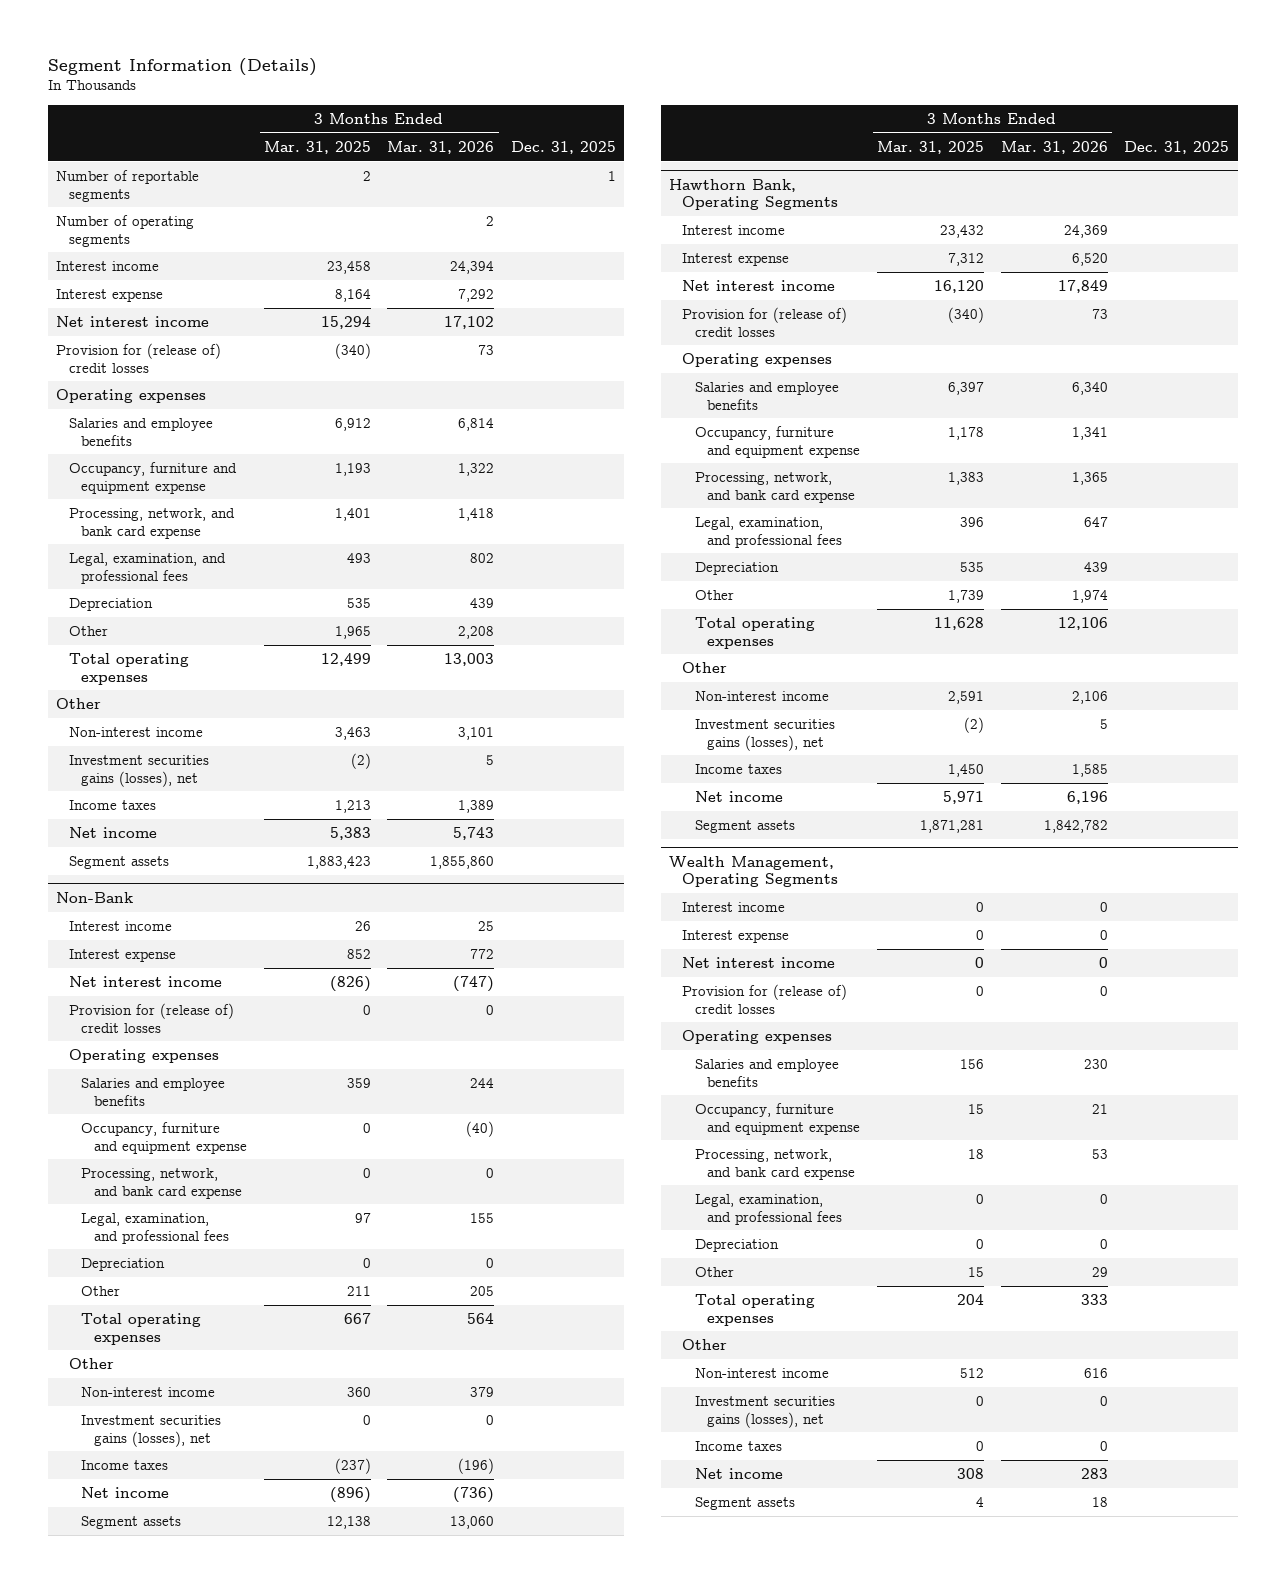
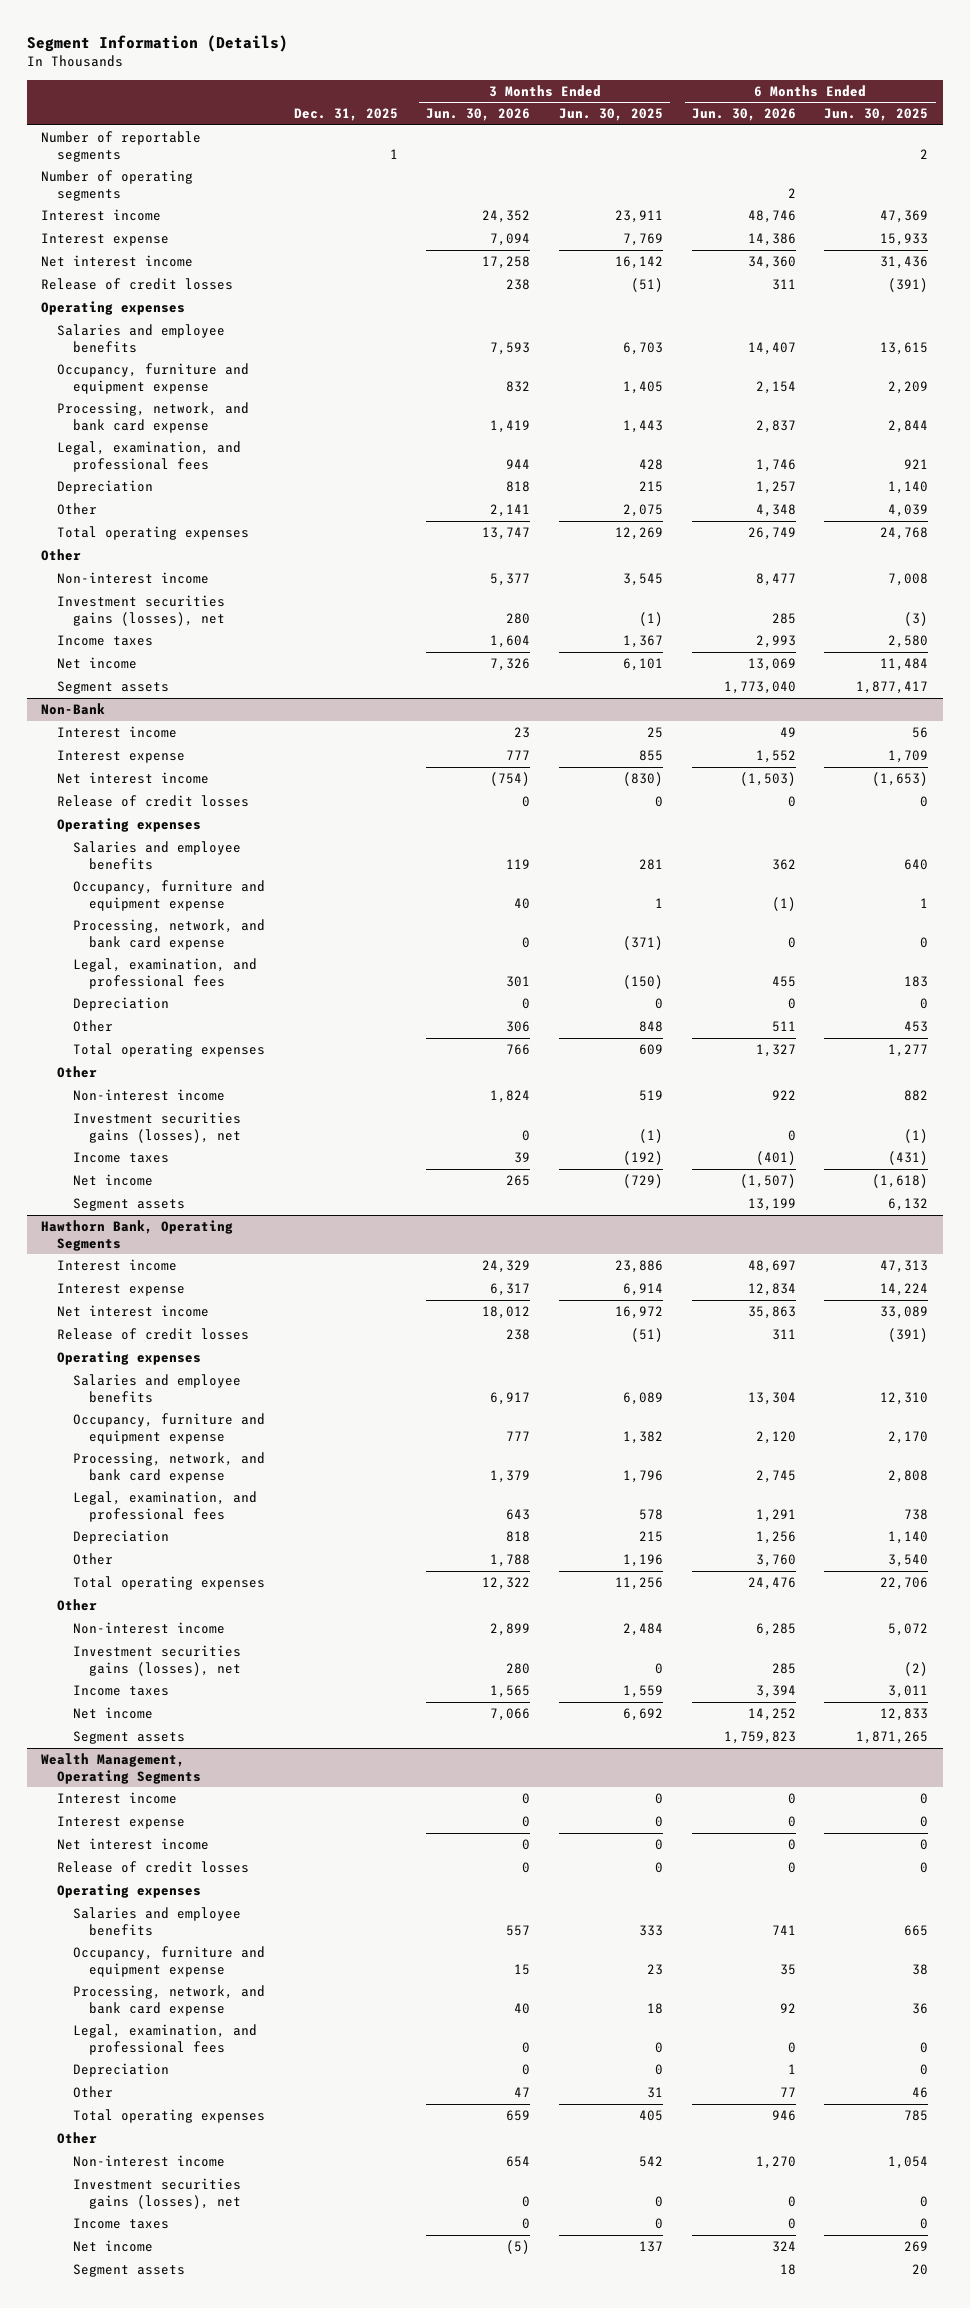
- | 3 Months Ended Mar. 31, 2025 | 3 Months Ended Mar. 31, 2026 | Dec. 31, 2025
+ | Dec. 31, 2025 | 3 Months Ended Jun. 30, 2026 | 3 Months Ended Jun. 30, 2025 | 6 Months Ended Jun. 30, 2026 | 6 Months Ended Jun. 30, 2025
- Provision for (release of) credit losses | (340) | 73 |
+ Release of credit losses | | 238 | (51) | 311 | (391)
@ Non-Bank
- Provision for (release of) credit losses | 0 | 0 |
+ Release of credit losses | | 0 | 0 | 0 | 0
@ Hawthorn Bank, Operating Segments
- Provision for (release of) credit losses | (340) | 73 |
+ Release of credit losses | | 238 | (51) | 311 | (391)
@ Wealth Management, Operating Segments
- Provision for (release of) credit losses | 0 | 0 |
+ Release of credit losses | | 0 | 0 | 0 | 0

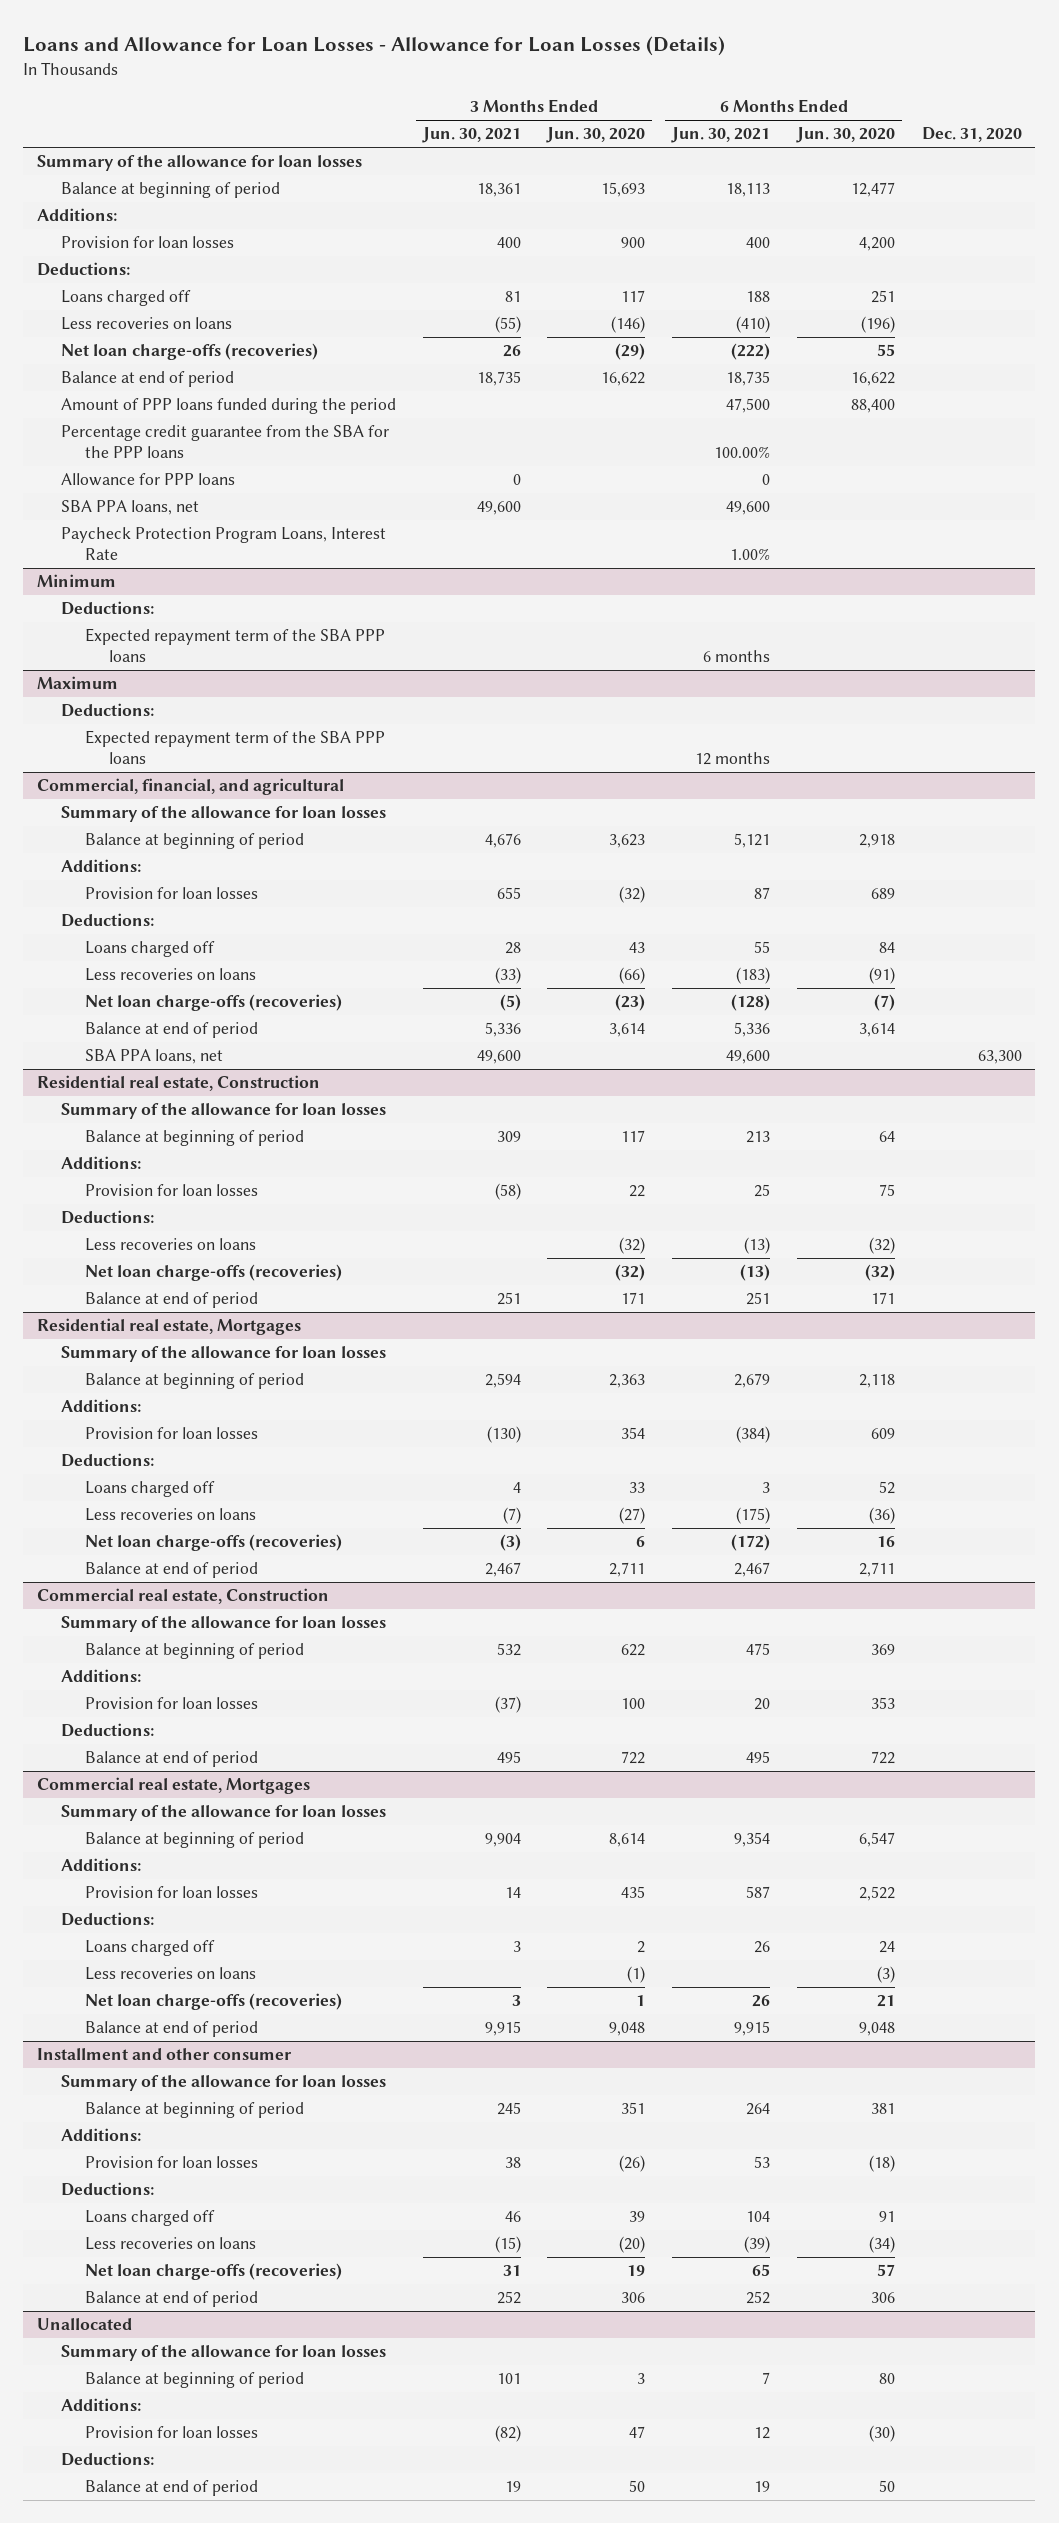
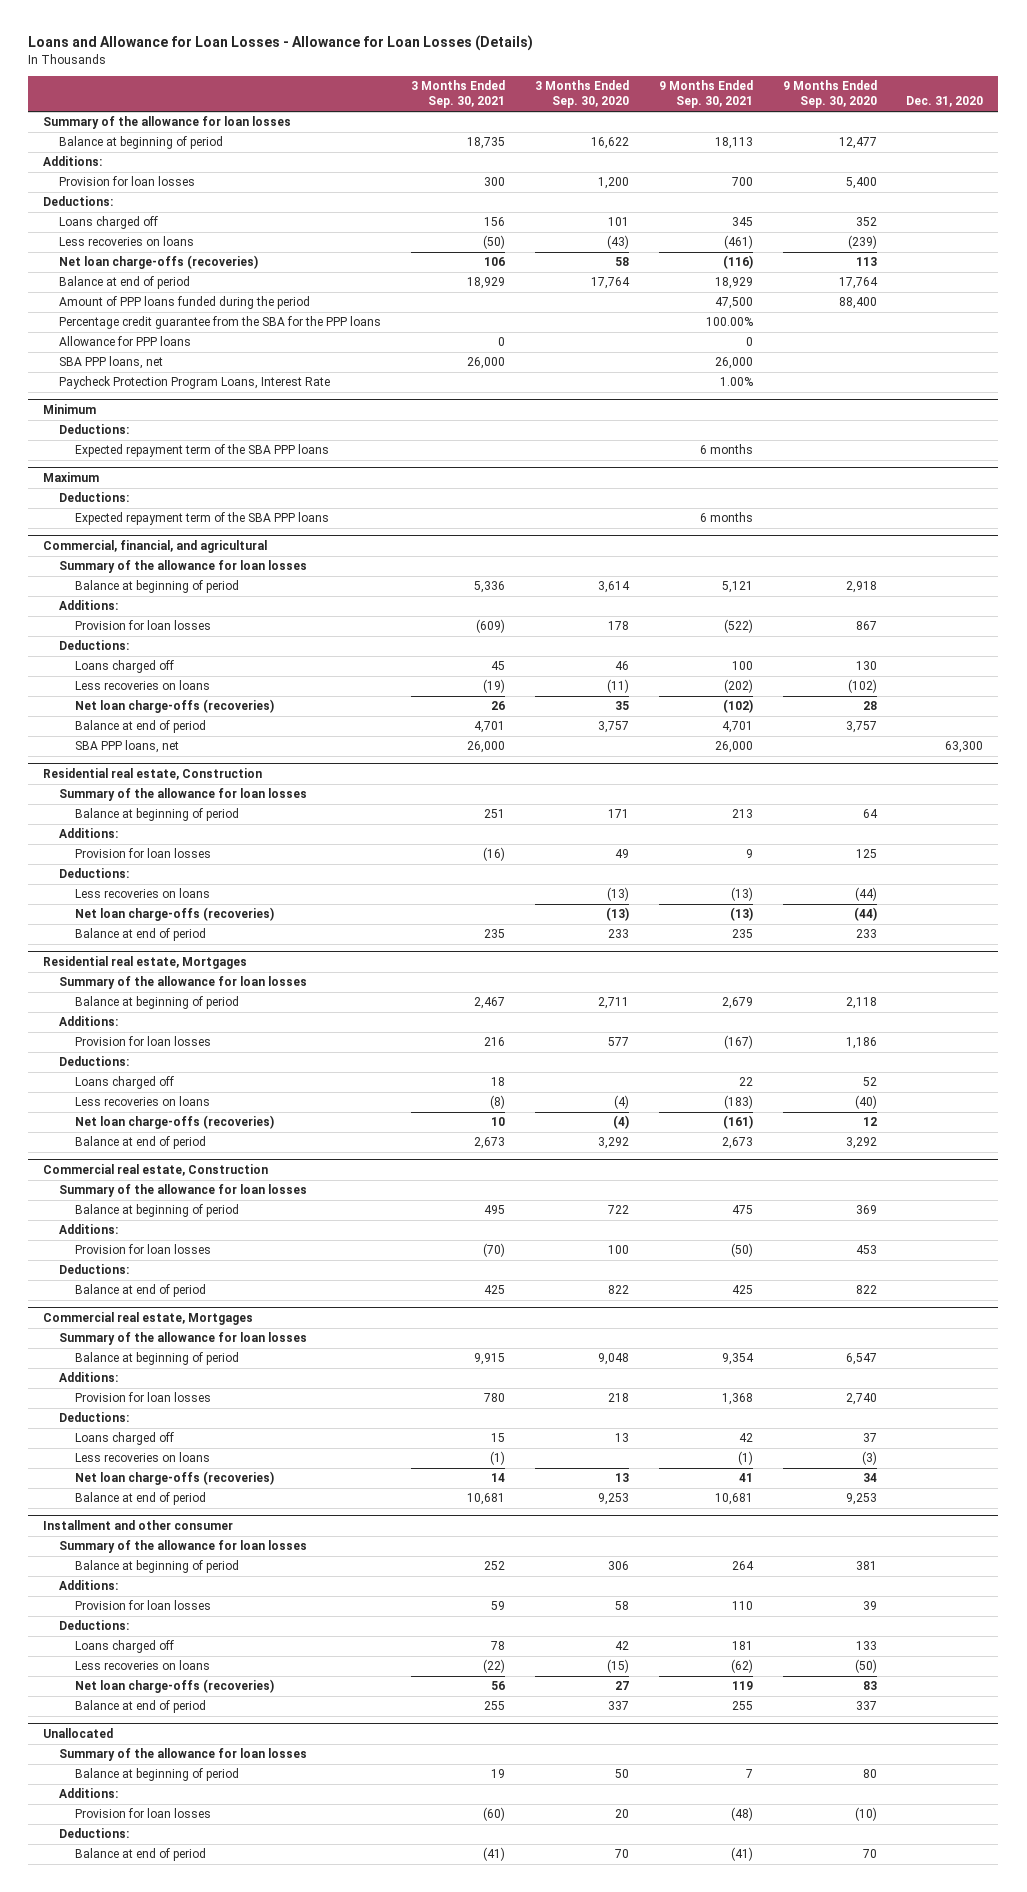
- | 3 Months Ended Jun. 30, 2021 | 3 Months Ended Jun. 30, 2020 | 6 Months Ended Jun. 30, 2021 | 6 Months Ended Jun. 30, 2020 | Dec. 31, 2020
+ | 3 Months Ended Sep. 30, 2021 | 3 Months Ended Sep. 30, 2020 | 9 Months Ended Sep. 30, 2021 | 9 Months Ended Sep. 30, 2020 | Dec. 31, 2020
- SBA PPA loans, net | 49,600 | | 49,600 | |
+ SBA PPP loans, net | 26,000 | | 26,000 | |
@ Commercial, financial, and agricultural
- SBA PPA loans, net | 49,600 | | 49,600 | | 63,300
+ SBA PPP loans, net | 26,000 | | 26,000 | | 63,300

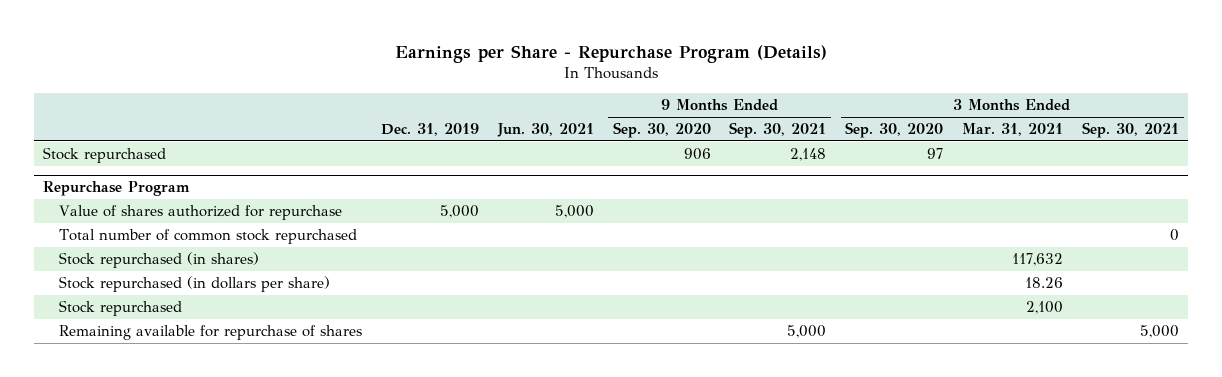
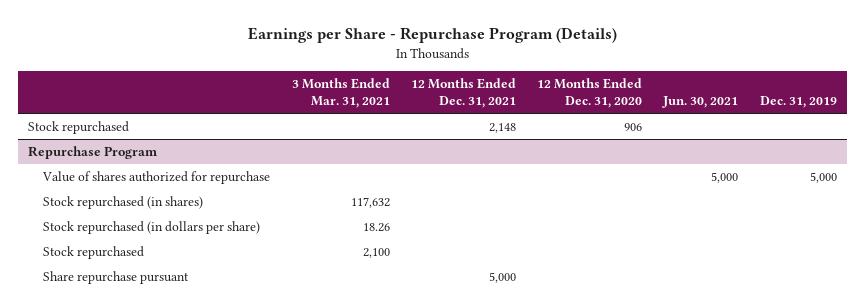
- | Dec. 31, 2019 | Jun. 30, 2021 | 9 Months Ended Sep. 30, 2020 | 9 Months Ended Sep. 30, 2021 | 3 Months Ended Sep. 30, 2020 | 3 Months Ended Mar. 31, 2021 | 3 Months Ended Sep. 30, 2021
+ | 3 Months Ended Mar. 31, 2021 | 12 Months Ended Dec. 31, 2021 | 12 Months Ended Dec. 31, 2020 | Jun. 30, 2021 | Dec. 31, 2019
@ Repurchase Program
- Total number of common stock repurchased | | | | | | | 0
- Remaining available for repurchase of shares | | | | 5,000 | | | 5,000
+ Share repurchase pursuant | | 5,000 | | |

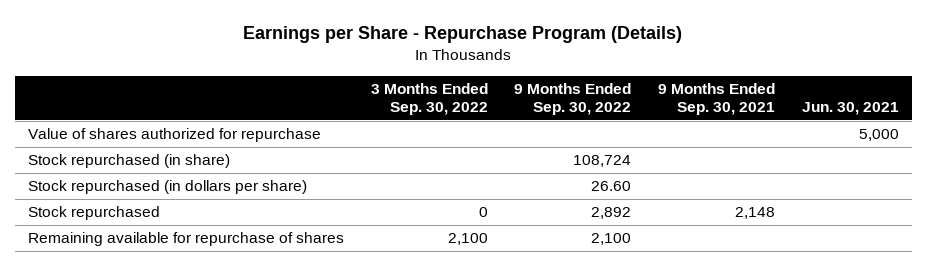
- | 3 Months Ended Mar. 31, 2021 | 12 Months Ended Dec. 31, 2021 | 12 Months Ended Dec. 31, 2020 | Jun. 30, 2021 | Dec. 31, 2019
+ | 3 Months Ended Sep. 30, 2022 | 9 Months Ended Sep. 30, 2022 | 9 Months Ended Sep. 30, 2021 | Jun. 30, 2021
+ Value of shares authorized for repurchase | | | | 5,000
+ Stock repurchased (in share) | | 108,724 | |
+ Stock repurchased (in dollars per share) | | 26.60 | |
- Repurchase Program
- Value of shares authorized for repurchase | | | | 5,000 | 5,000
- Stock repurchased (in shares) | 117,632 | | | |
- Stock repurchased (in dollars per share) | 18.26 | | | |
- Stock repurchased | 2,100 | | | |
- Share repurchase pursuant | | 5,000 | | |
+ Remaining available for repurchase of shares | 2,100 | 2,100 | |

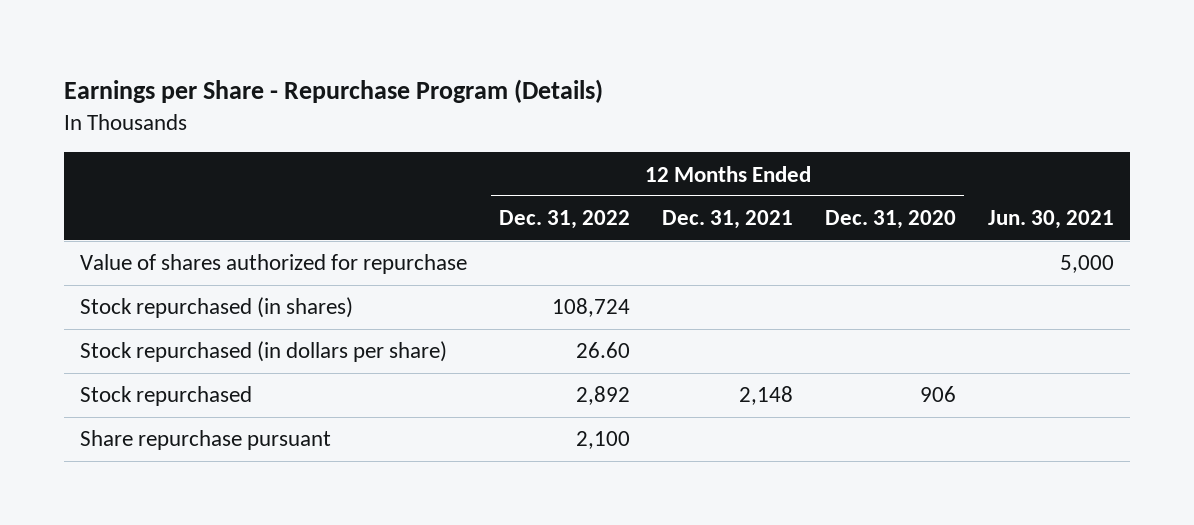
- | 3 Months Ended Sep. 30, 2022 | 9 Months Ended Sep. 30, 2022 | 9 Months Ended Sep. 30, 2021 | Jun. 30, 2021
+ | 12 Months Ended Dec. 31, 2022 | 12 Months Ended Dec. 31, 2021 | 12 Months Ended Dec. 31, 2020 | Jun. 30, 2021
- Stock repurchased (in share) | | 108,724 | |
+ Stock repurchased (in shares) | 108,724 | | |
- Remaining available for repurchase of shares | 2,100 | 2,100 | |
+ Share repurchase pursuant | 2,100 | | |

